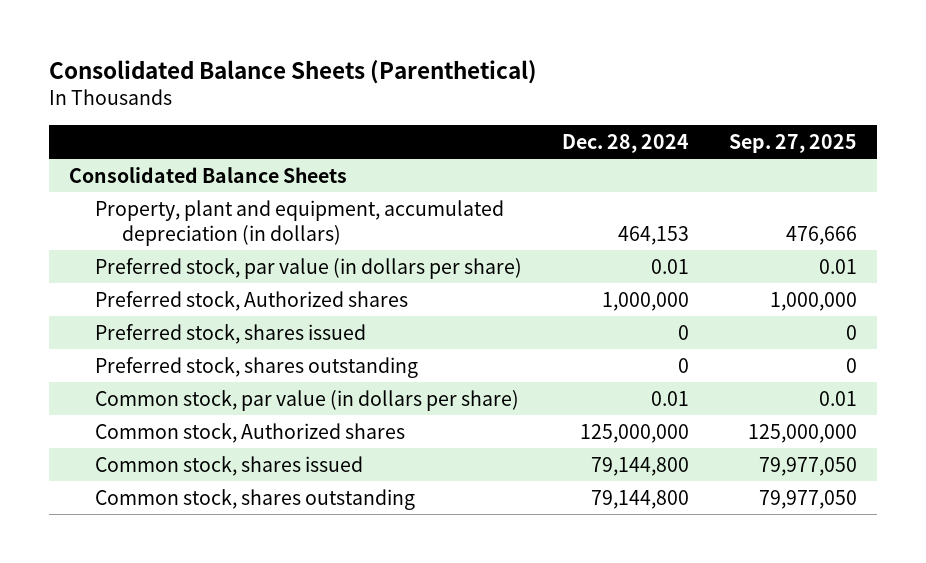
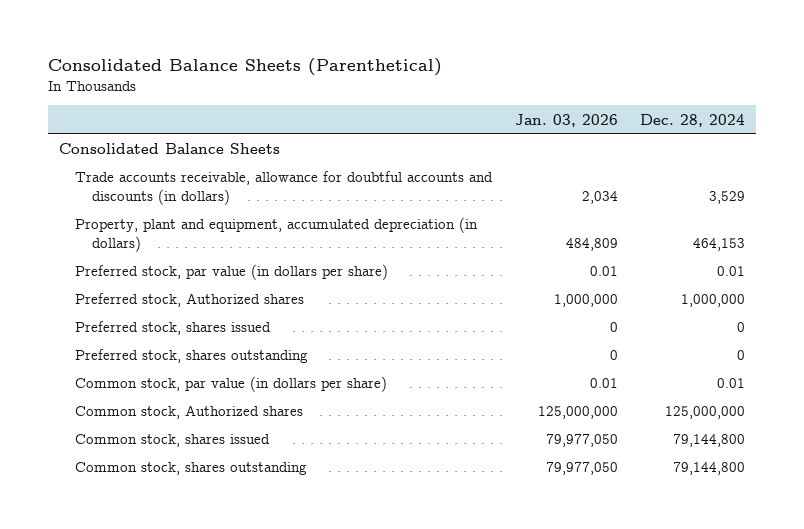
- | Dec. 28, 2024 | Sep. 27, 2025
+ | Jan. 03, 2026 | Dec. 28, 2024
+ Trade accounts receivable, allowance for doubtful accounts and discounts (in dollars) | 2,034 | 3,529

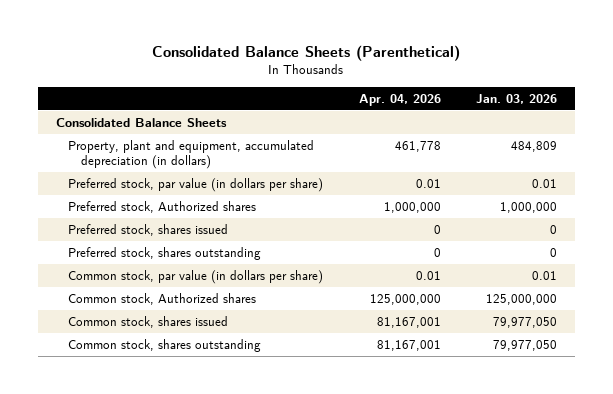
- | Jan. 03, 2026 | Dec. 28, 2024
+ | Apr. 04, 2026 | Jan. 03, 2026
- Trade accounts receivable, allowance for doubtful accounts and discounts (in dollars) | 2,034 | 3,529

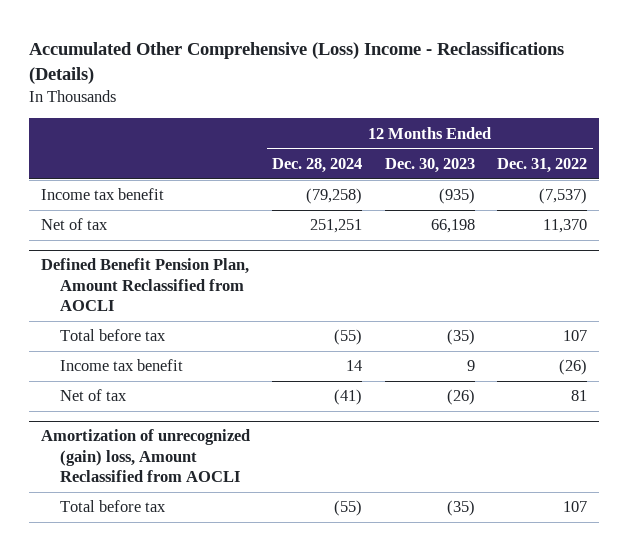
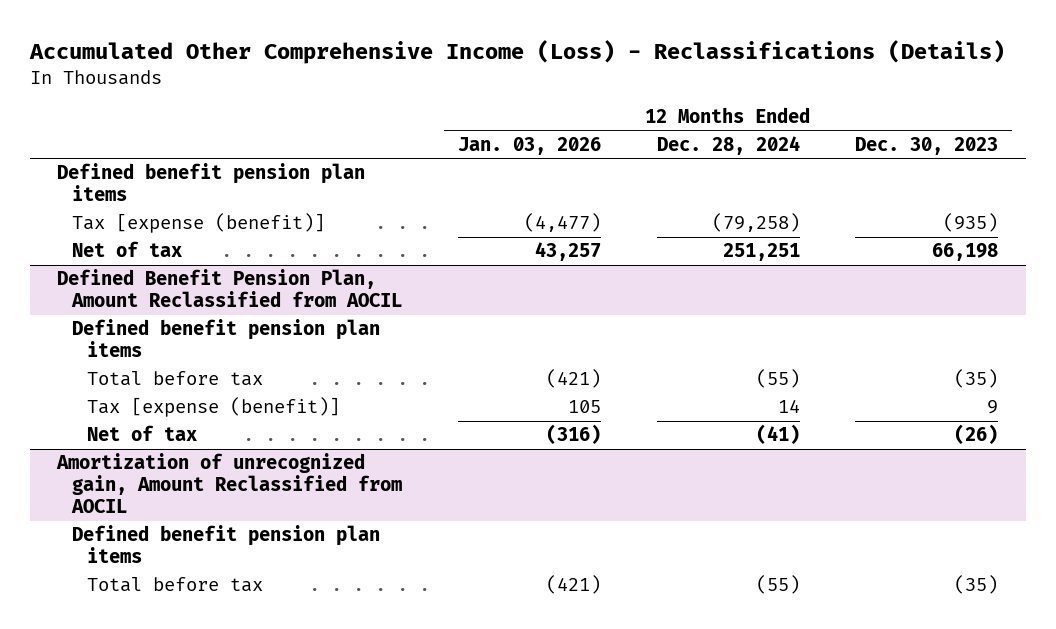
- Accumulated Other Comprehensive (Loss) Income - Reclassifications (Details)
+ Accumulated Other Comprehensive Income (Loss) - Reclassifications (Details)
- | 12 Months Ended Dec. 28, 2024 | 12 Months Ended Dec. 30, 2023 | 12 Months Ended Dec. 31, 2022
+ | 12 Months Ended Jan. 03, 2026 | 12 Months Ended Dec. 28, 2024 | 12 Months Ended Dec. 30, 2023
- Income tax benefit | (79,258) | (935) | (7,537)
+ Defined benefit pension plan items
+ Tax [expense (benefit)] | (4,477) | (79,258) | (935)
- Defined Benefit Pension Plan, Amount Reclassified from AOCLI
+ Defined Benefit Pension Plan, Amount Reclassified from AOCIL
+ Defined benefit pension plan items
- Income tax benefit | 14 | 9 | (26)
+ Tax [expense (benefit)] | 105 | 14 | 9
- Amortization of unrecognized (gain) loss, Amount Reclassified from AOCLI
+ Amortization of unrecognized gain, Amount Reclassified from AOCIL
+ Defined benefit pension plan items

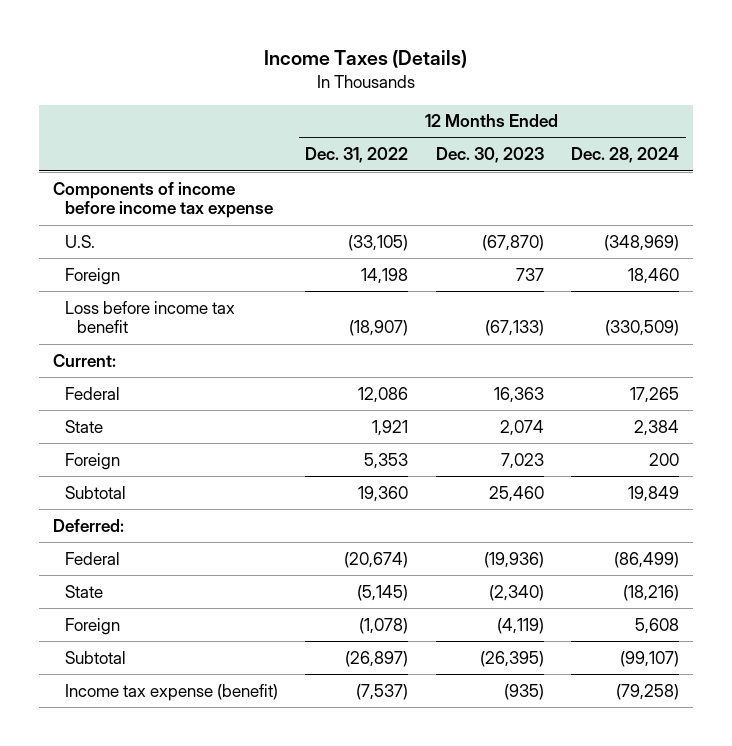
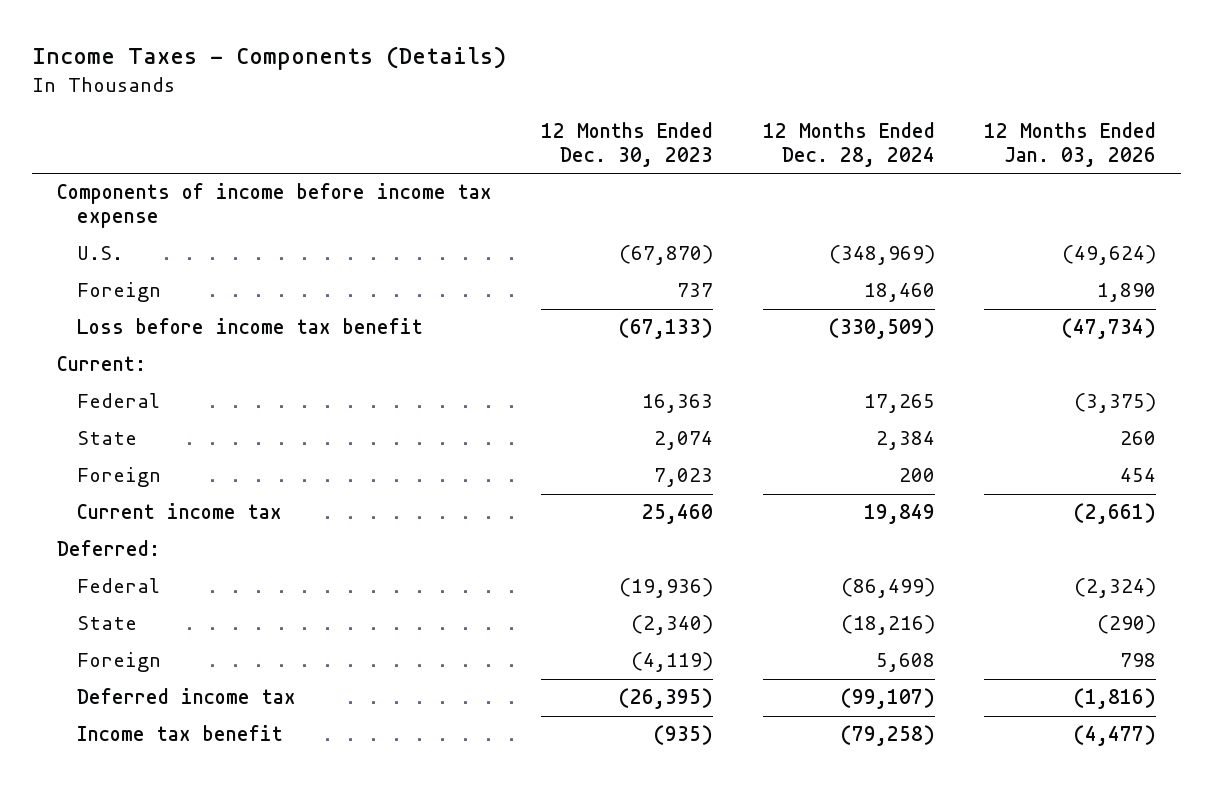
- Income Taxes (Details)
+ Income Taxes - Components (Details)
- | 12 Months Ended Dec. 31, 2022 | 12 Months Ended Dec. 30, 2023 | 12 Months Ended Dec. 28, 2024
+ | 12 Months Ended Dec. 30, 2023 | 12 Months Ended Dec. 28, 2024 | 12 Months Ended Jan. 03, 2026
- Subtotal | 19,360 | 25,460 | 19,849
+ Current income tax | 25,460 | 19,849 | (2,661)
- Subtotal | (26,897) | (26,395) | (99,107)
- Income tax expense (benefit) | (7,537) | (935) | (79,258)
+ Deferred income tax | (26,395) | (99,107) | (1,816)
+ Income tax benefit | (935) | (79,258) | (4,477)

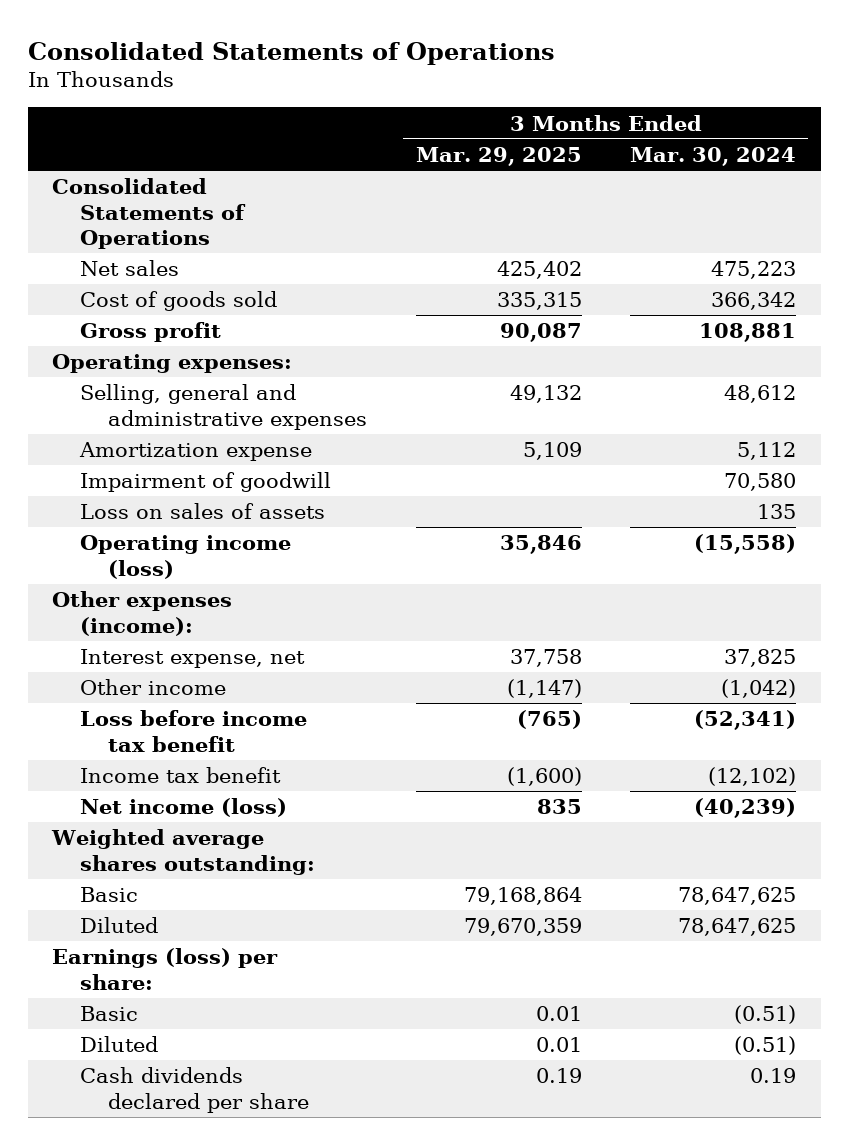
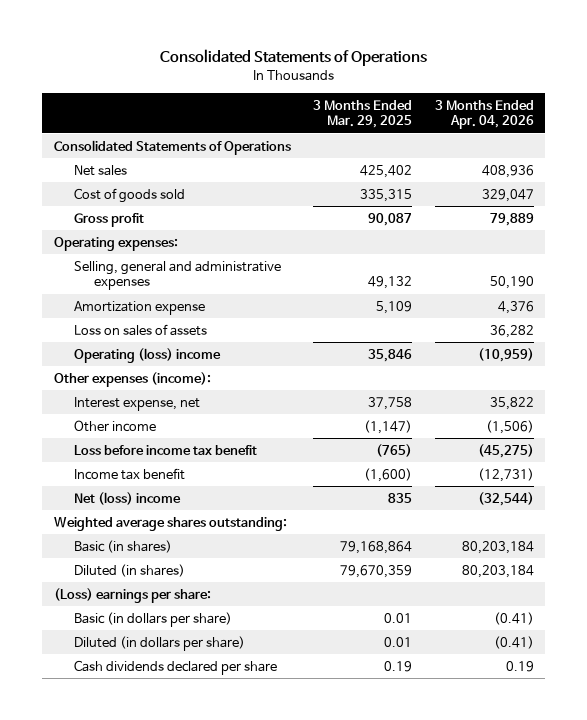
- | 3 Months Ended Mar. 29, 2025 | 3 Months Ended Mar. 30, 2024
+ | 3 Months Ended Mar. 29, 2025 | 3 Months Ended Apr. 04, 2026
- Impairment of goodwill | | 70,580
- Operating income (loss) | 35,846 | (15,558)
+ Operating (loss) income | 35,846 | (10,959)
- Net income (loss) | 835 | (40,239)
+ Net (loss) income | 835 | (32,544)
- Basic | 79,168,864 | 78,647,625
- Diluted | 79,670,359 | 78,647,625
- Earnings (loss) per share:
- Basic | 0.01 | (0.51)
- Diluted | 0.01 | (0.51)
+ Basic (in shares) | 79,168,864 | 80,203,184
+ Diluted (in shares) | 79,670,359 | 80,203,184
+ (Loss) earnings per share:
+ Basic (in dollars per share) | 0.01 | (0.41)
+ Diluted (in dollars per share) | 0.01 | (0.41)

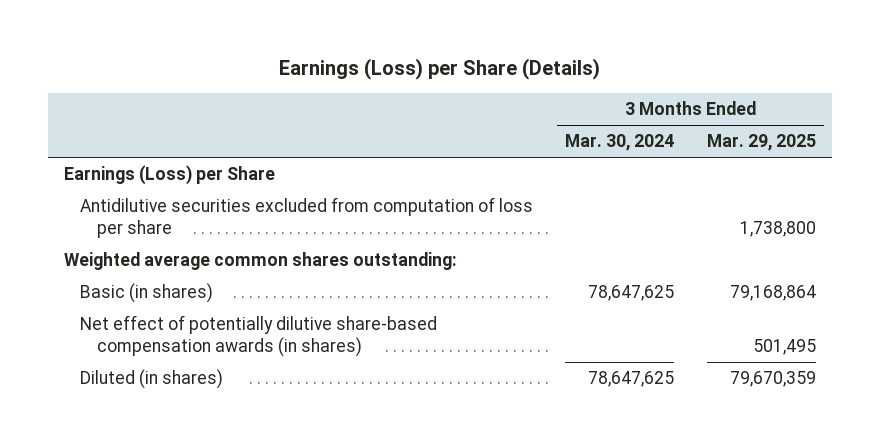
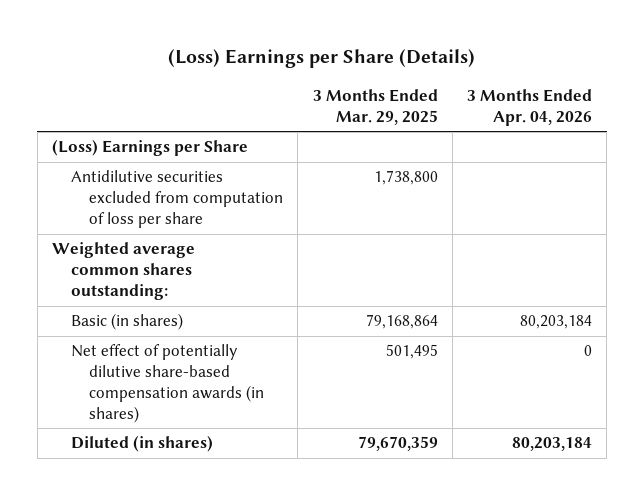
- Earnings (Loss) per Share (Details)
+ (Loss) Earnings per Share (Details)
- | 3 Months Ended Mar. 30, 2024 | 3 Months Ended Mar. 29, 2025
+ | 3 Months Ended Mar. 29, 2025 | 3 Months Ended Apr. 04, 2026
- Earnings (Loss) per Share
+ (Loss) Earnings per Share

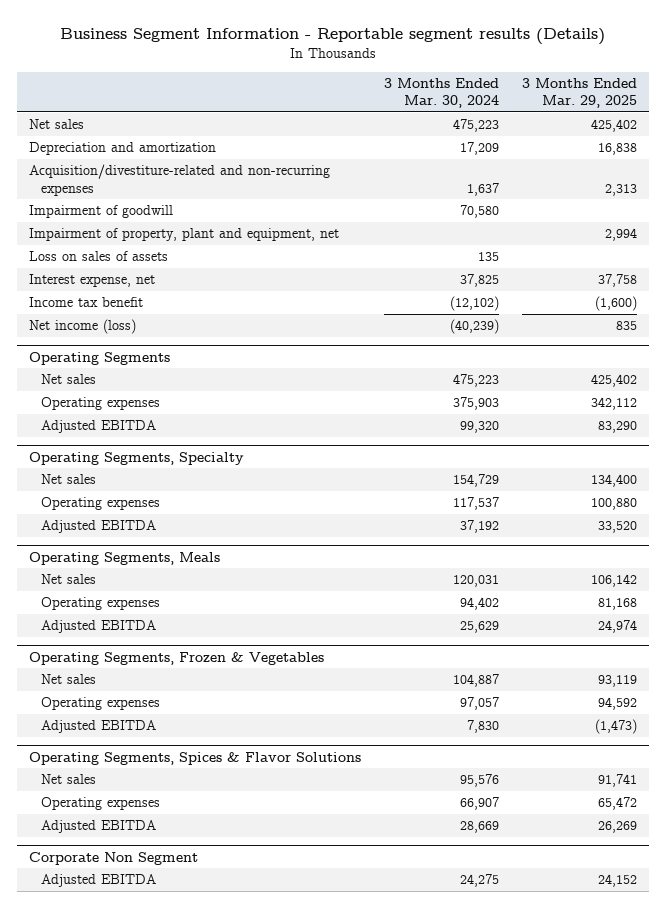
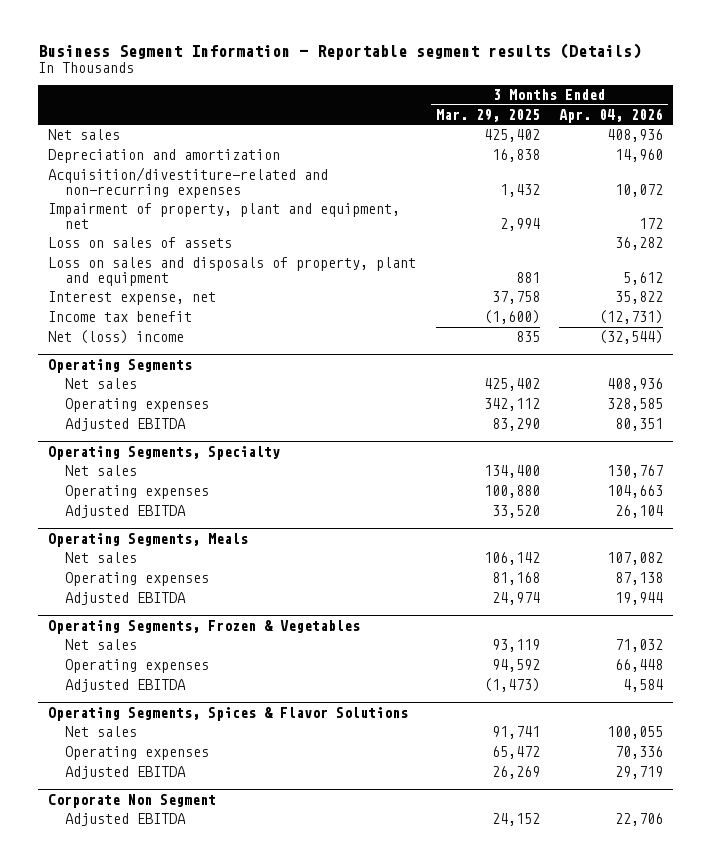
- | 3 Months Ended Mar. 30, 2024 | 3 Months Ended Mar. 29, 2025
+ | 3 Months Ended Mar. 29, 2025 | 3 Months Ended Apr. 04, 2026
- Acquisition/divestiture-related and non-recurring expenses | 1,637 | 2,313
- Impairment of goodwill | 70,580 |
+ Acquisition/divestiture-related and non-recurring expenses | 1,432 | 10,072
+ Loss on sales and disposals of property, plant and equipment | 881 | 5,612
- Net income (loss) | (40,239) | 835
+ Net (loss) income | 835 | (32,544)

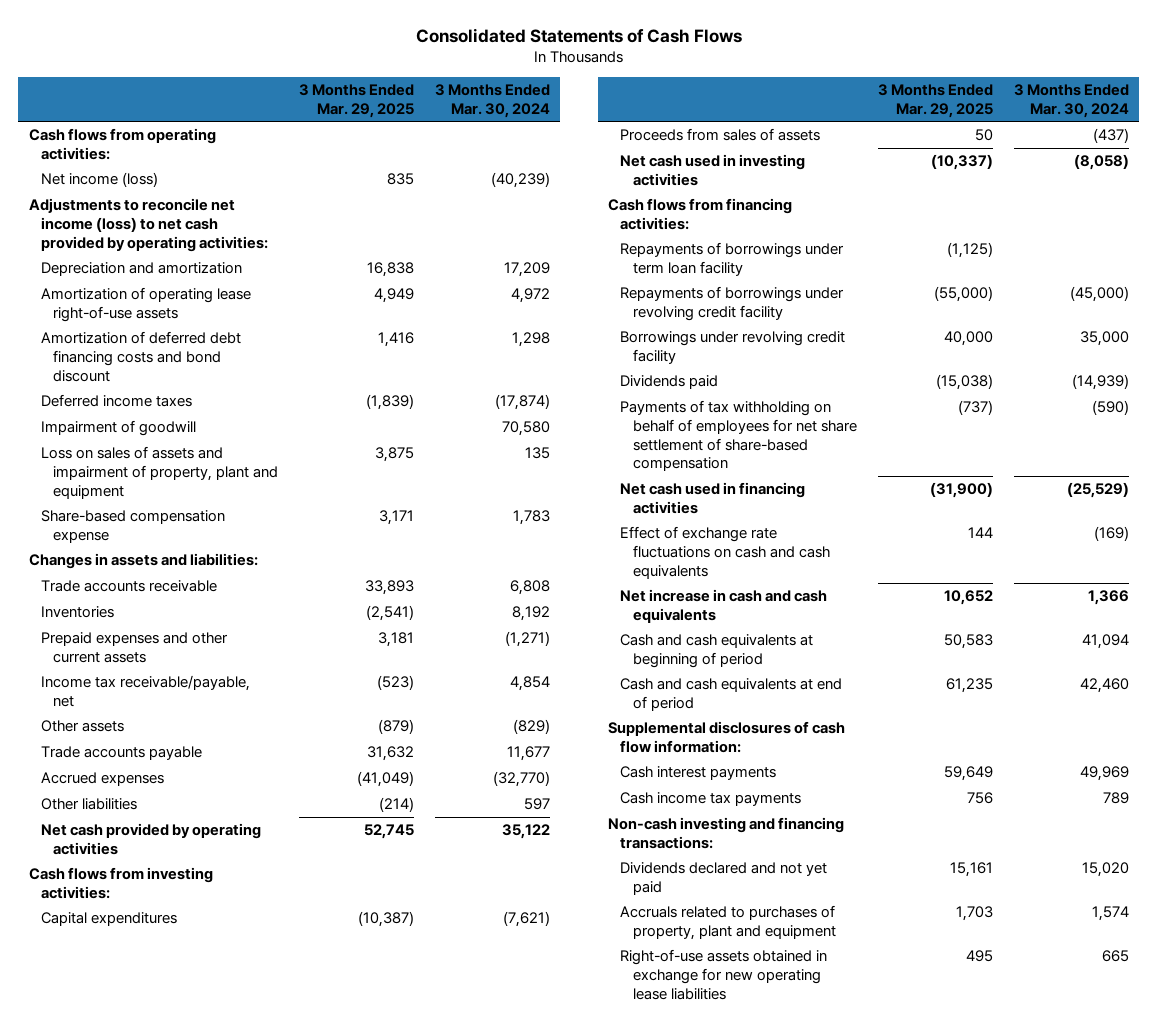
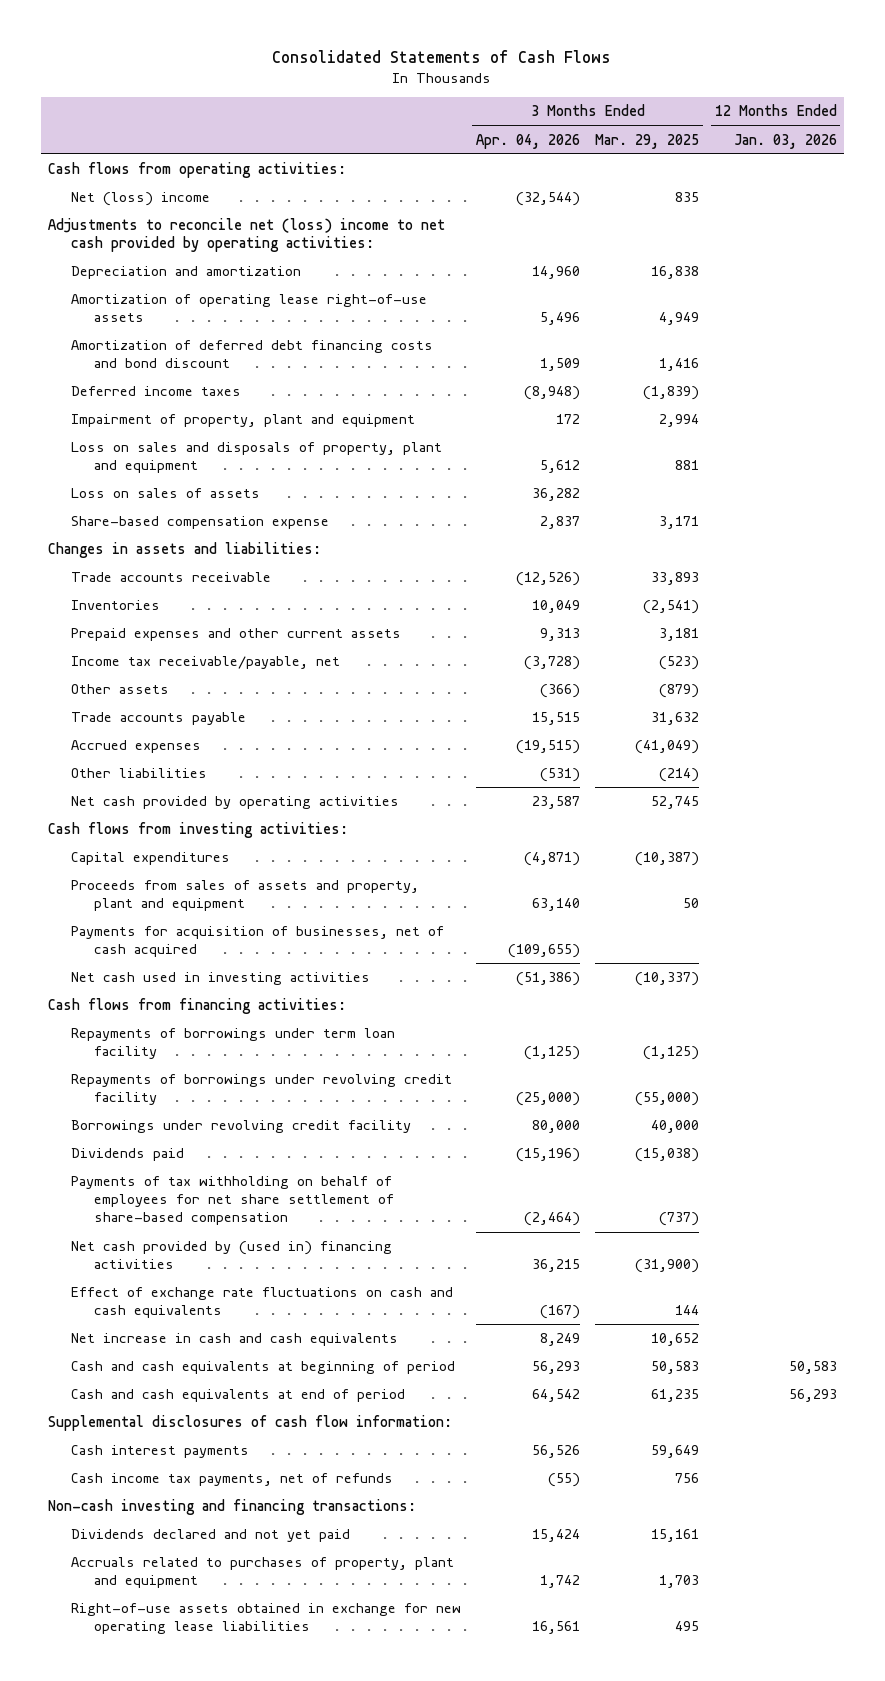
- | 3 Months Ended Mar. 29, 2025 | 3 Months Ended Mar. 30, 2024
+ | 3 Months Ended Apr. 04, 2026 | 3 Months Ended Mar. 29, 2025 | 12 Months Ended Jan. 03, 2026
- Net income (loss) | 835 | (40,239)
- Adjustments to reconcile net income (loss) to net cash provided by operating activities:
+ Net (loss) income | (32,544) | 835 |
+ Adjustments to reconcile net (loss) income to net cash provided by operating activities:
- Impairment of goodwill | | 70,580
- Loss on sales of assets and impairment of property, plant and equipment | 3,875 | 135
+ Impairment of property, plant and equipment | 172 | 2,994 |
+ Loss on sales and disposals of property, plant and equipment | 5,612 | 881 |
+ Loss on sales of assets | 36,282 | |
- Proceeds from sales of assets | 50 | (437)
+ Proceeds from sales of assets and property, plant and equipment | 63,140 | 50 |
+ Payments for acquisition of businesses, net of cash acquired | (109,655) | |
- Net cash used in financing activities | (31,900) | (25,529)
+ Net cash provided by (used in) financing activities | 36,215 | (31,900) |
- Cash income tax payments | 756 | 789
+ Cash income tax payments, net of refunds | (55) | 756 |

